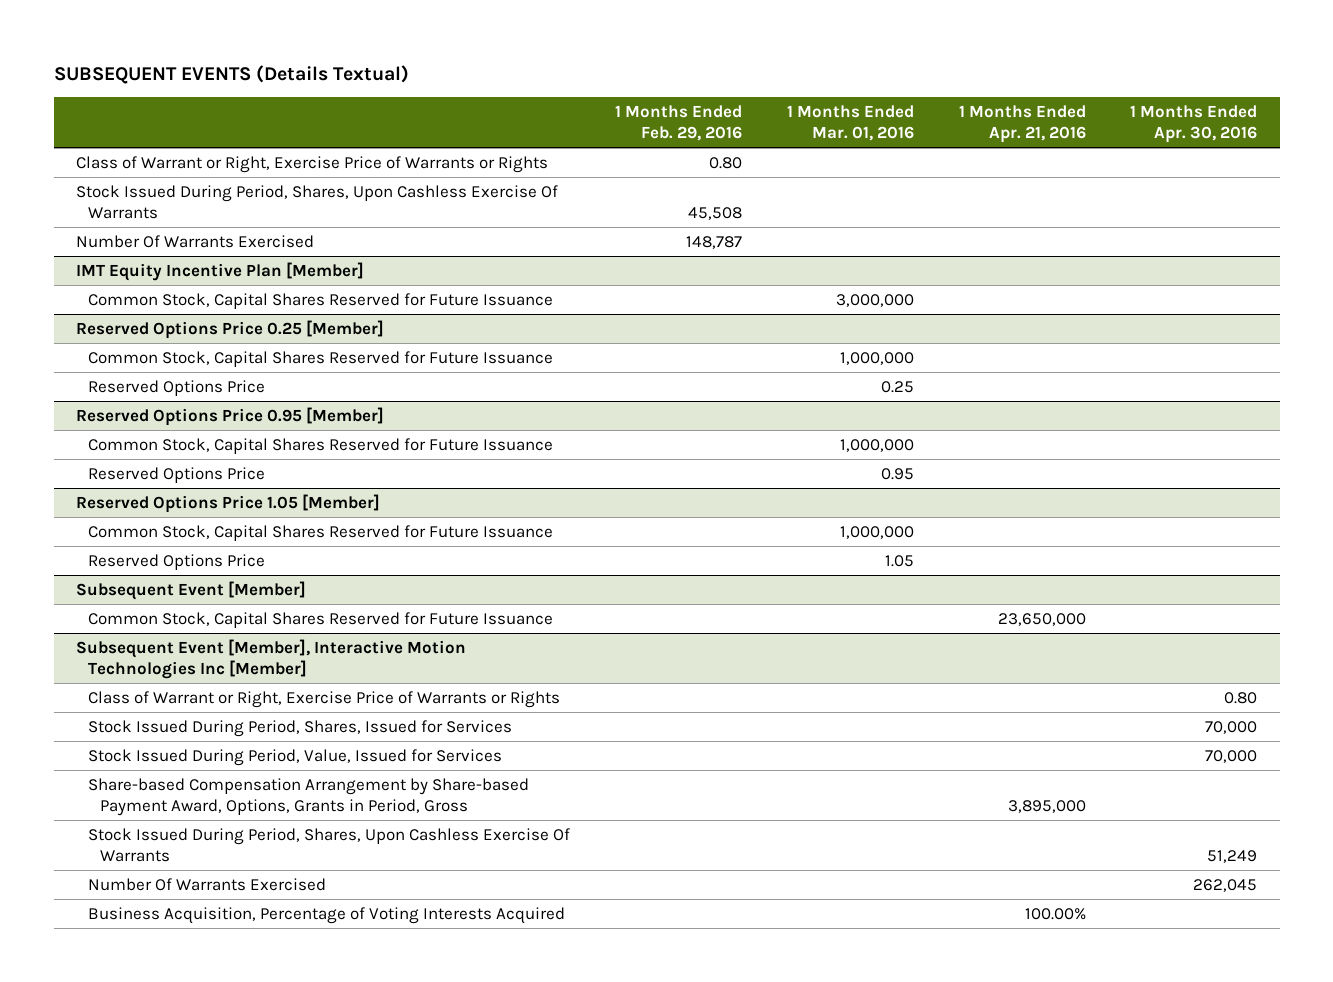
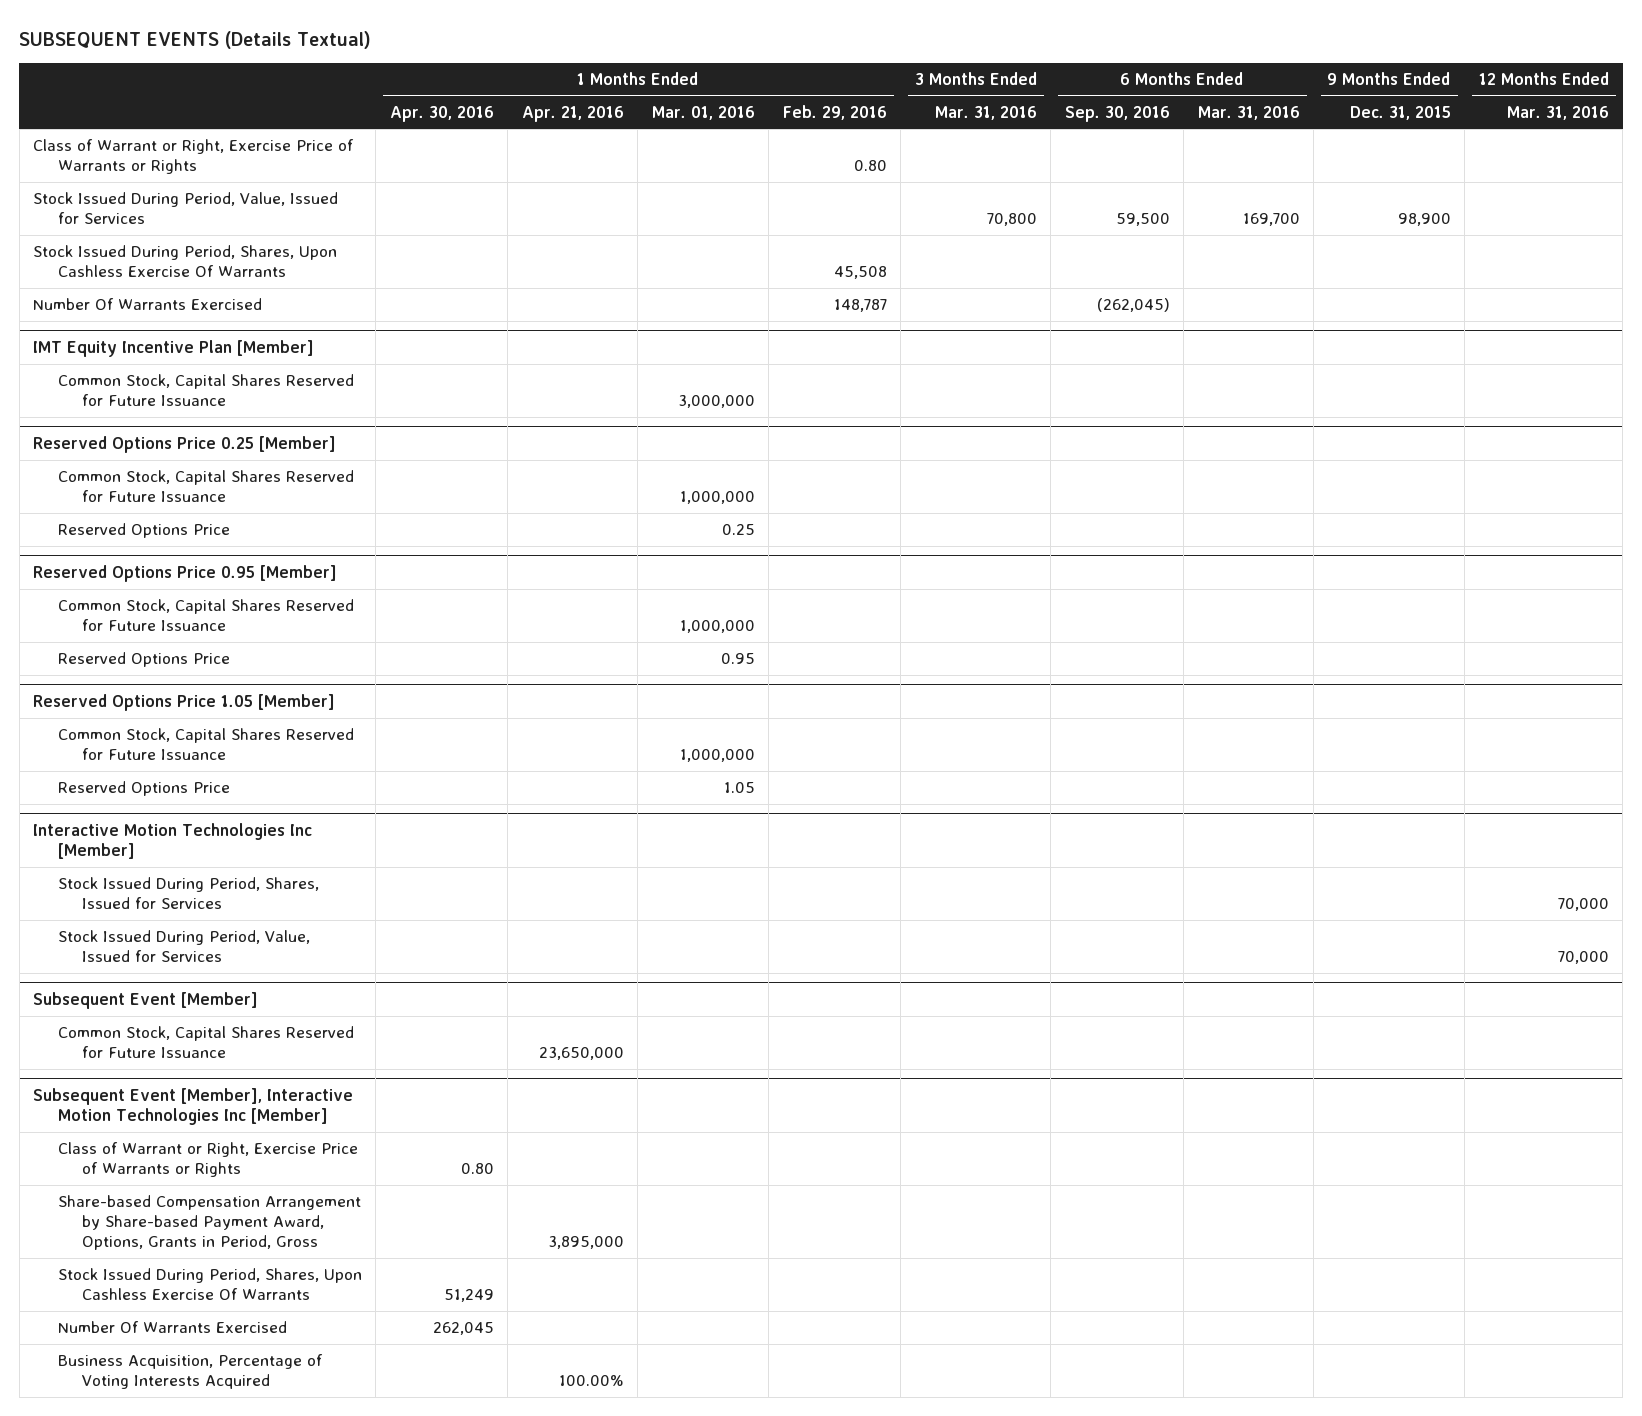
- | 1 Months Ended Feb. 29, 2016 | 1 Months Ended Mar. 01, 2016 | 1 Months Ended Apr. 21, 2016 | 1 Months Ended Apr. 30, 2016
+ | 1 Months Ended Apr. 30, 2016 | 1 Months Ended Apr. 21, 2016 | 1 Months Ended Mar. 01, 2016 | 1 Months Ended Feb. 29, 2016 | 3 Months Ended Mar. 31, 2016 | 6 Months Ended Sep. 30, 2016 | 6 Months Ended Mar. 31, 2016 | 9 Months Ended Dec. 31, 2015 | 12 Months Ended Mar. 31, 2016
+ Stock Issued During Period, Value, Issued for Services | | | | | 70,800 | 59,500 | 169,700 | 98,900 |
+ Interactive Motion Technologies Inc [Member]
+ Stock Issued During Period, Shares, Issued for Services | | | | | | | | | 70,000
+ Stock Issued During Period, Value, Issued for Services | | | | | | | | | 70,000
@ Subsequent Event [Member], Interactive Motion Technologies Inc [Member]
- Stock Issued During Period, Shares, Issued for Services | | | | 70,000
- Stock Issued During Period, Value, Issued for Services | | | | 70,000

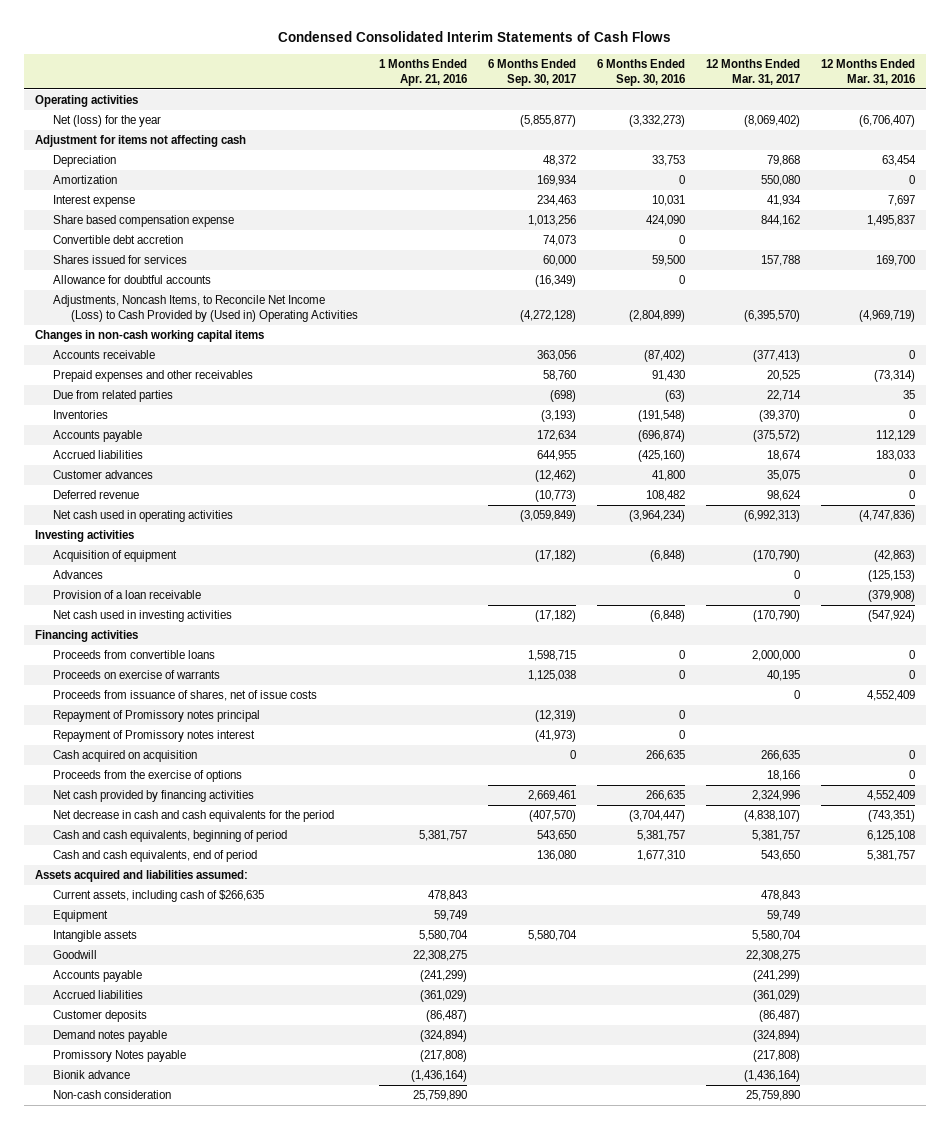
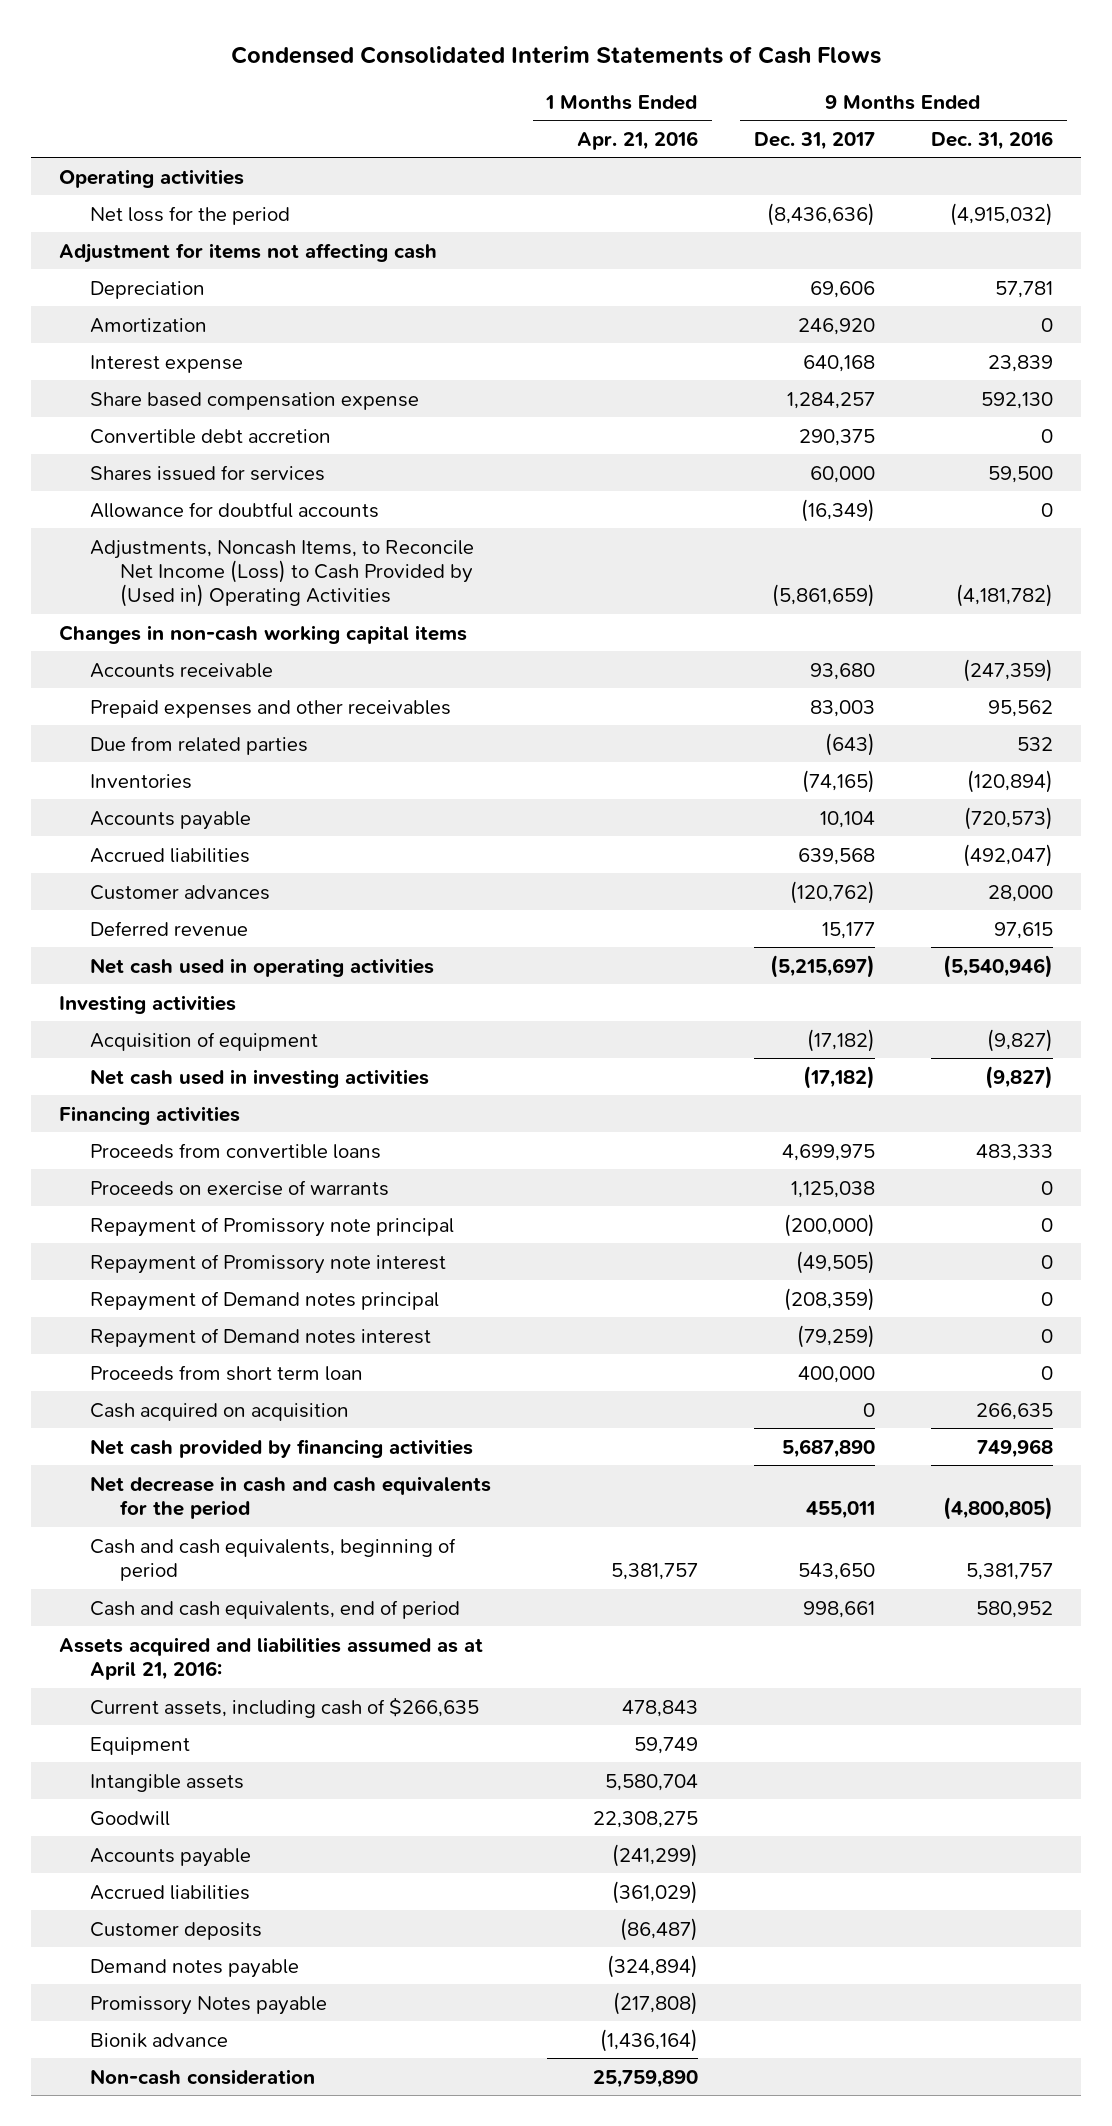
- | 1 Months Ended Apr. 21, 2016 | 6 Months Ended Sep. 30, 2017 | 6 Months Ended Sep. 30, 2016 | 12 Months Ended Mar. 31, 2017 | 12 Months Ended Mar. 31, 2016
+ | 1 Months Ended Apr. 21, 2016 | 9 Months Ended Dec. 31, 2017 | 9 Months Ended Dec. 31, 2016
- Net (loss) for the year | | (5,855,877) | (3,332,273) | (8,069,402) | (6,706,407)
+ Net loss for the period | | (8,436,636) | (4,915,032)
- Advances | | | | 0 | (125,153)
- Provision of a loan receivable | | | | 0 | (379,908)
- Proceeds from issuance of shares, net of issue costs | | | | 0 | 4,552,409
- Repayment of Promissory notes principal | | (12,319) | 0 | |
- Repayment of Promissory notes interest | | (41,973) | 0 | |
+ Repayment of Promissory note principal | | (200,000) | 0
+ Repayment of Promissory note interest | | (49,505) | 0
+ Repayment of Demand notes principal | | (208,359) | 0
+ Repayment of Demand notes interest | | (79,259) | 0
+ Proceeds from short term loan | | 400,000 | 0
- Proceeds from the exercise of options | | | | 18,166 | 0
- Assets acquired and liabilities assumed:
+ Assets acquired and liabilities assumed as at April 21, 2016:

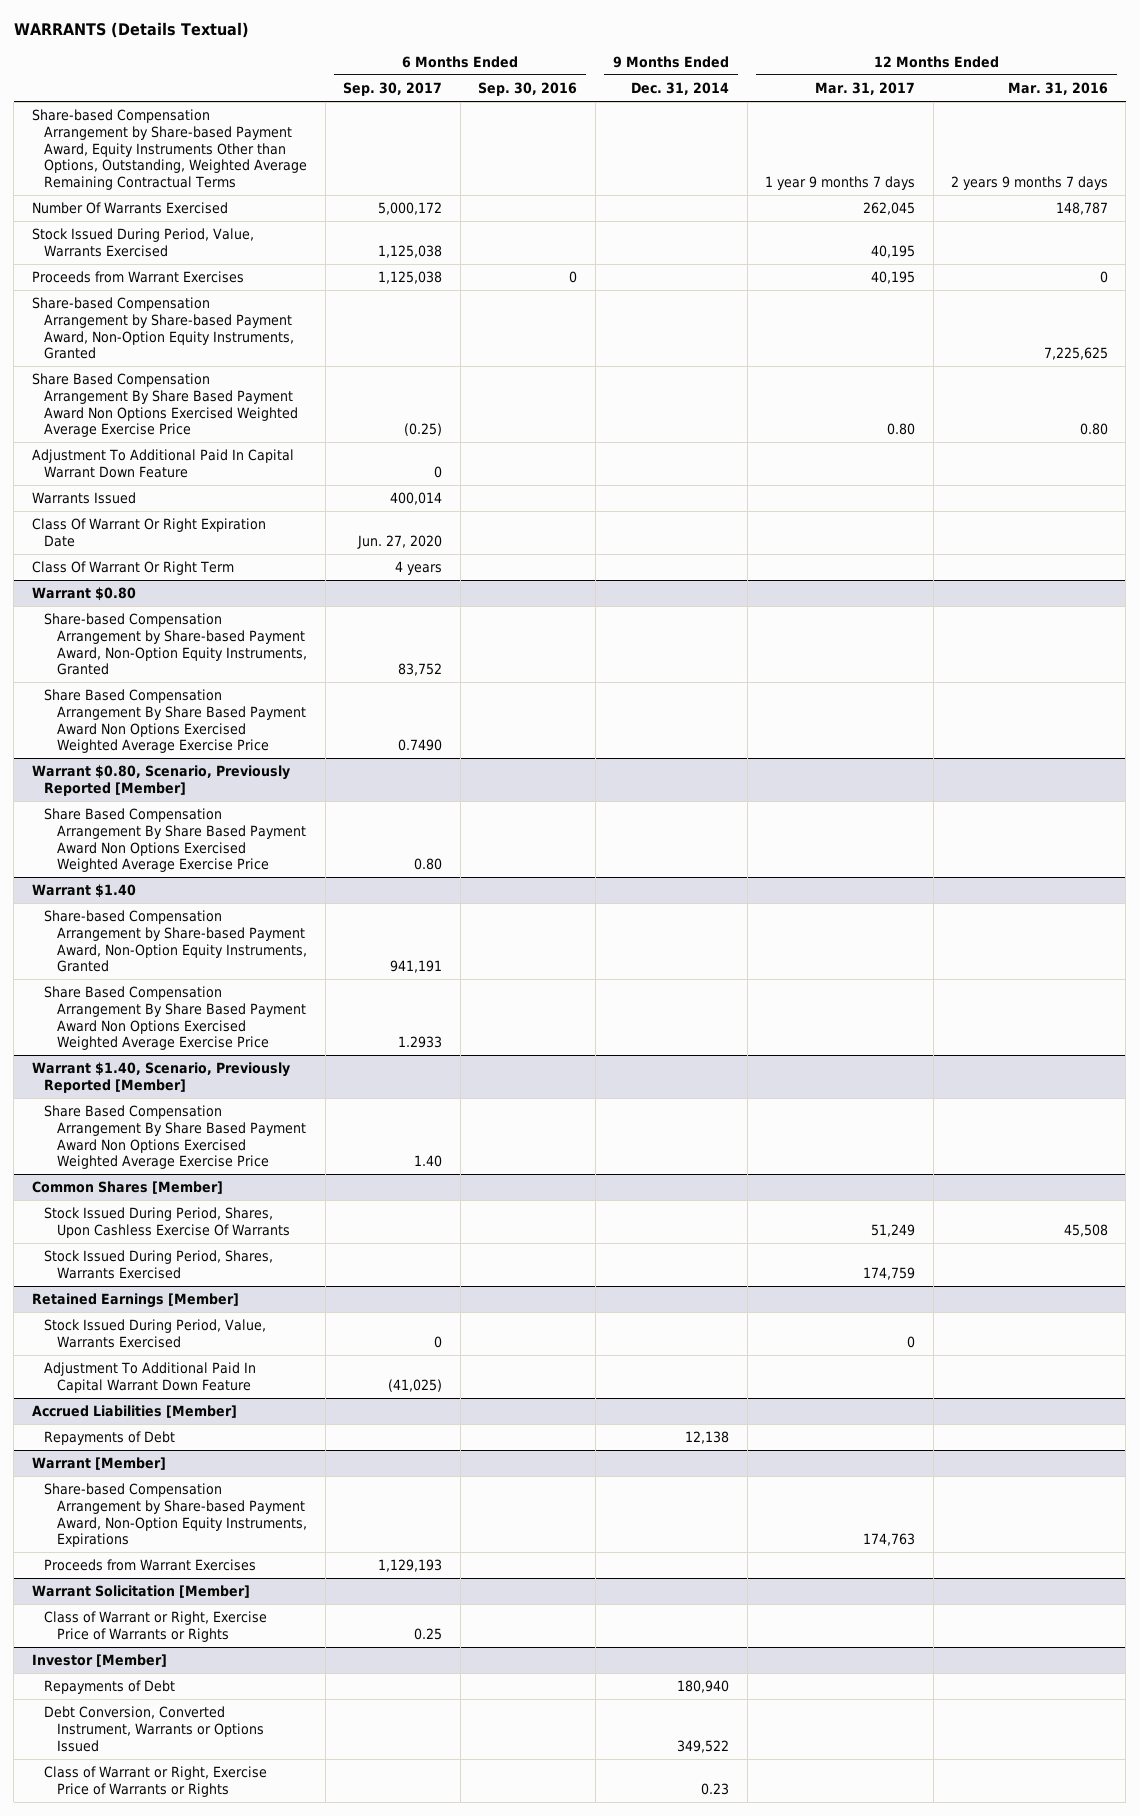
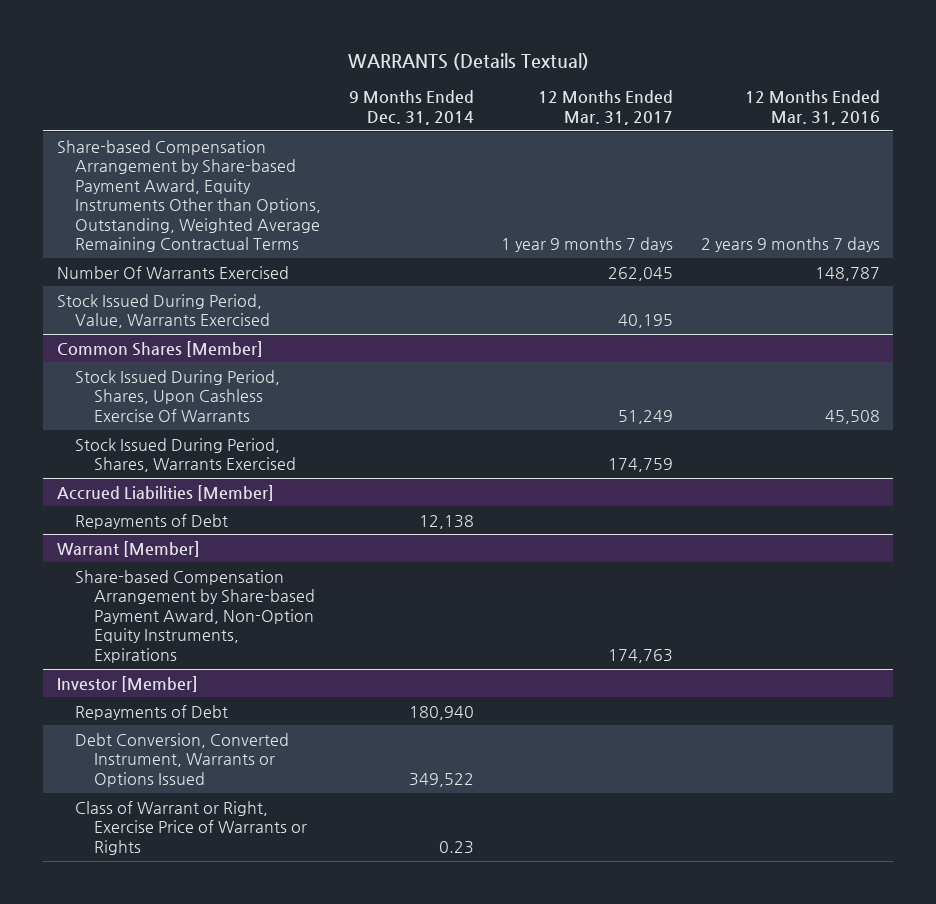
- | 6 Months Ended Sep. 30, 2017 | 6 Months Ended Sep. 30, 2016 | 9 Months Ended Dec. 31, 2014 | 12 Months Ended Mar. 31, 2017 | 12 Months Ended Mar. 31, 2016
+ | 9 Months Ended Dec. 31, 2014 | 12 Months Ended Mar. 31, 2017 | 12 Months Ended Mar. 31, 2016
- Proceeds from Warrant Exercises | 1,125,038 | 0 | | 40,195 | 0
- Share-based Compensation Arrangement by Share-based Payment Award, Non-Option Equity Instruments, Granted | | | | | 7,225,625
- Share Based Compensation Arrangement By Share Based Payment Award Non Options Exercised Weighted Average Exercise Price | (0.25) | | | 0.80 | 0.80
- Adjustment To Additional Paid In Capital Warrant Down Feature | 0 | | | |
- Warrants Issued | 400,014 | | | |
- Class Of Warrant Or Right Expiration Date | Jun. 27, 2020 | | | |
- Class Of Warrant Or Right Term | 4 years | | | |
- Warrant $0.80
- Share-based Compensation Arrangement by Share-based Payment Award, Non-Option Equity Instruments, Granted | 83,752 | | | |
- Share Based Compensation Arrangement By Share Based Payment Award Non Options Exercised Weighted Average Exercise Price | 0.7490 | | | |
- Warrant $0.80, Scenario, Previously Reported [Member]
- Share Based Compensation Arrangement By Share Based Payment Award Non Options Exercised Weighted Average Exercise Price | 0.80 | | | |
- Warrant $1.40
- Share-based Compensation Arrangement by Share-based Payment Award, Non-Option Equity Instruments, Granted | 941,191 | | | |
- Share Based Compensation Arrangement By Share Based Payment Award Non Options Exercised Weighted Average Exercise Price | 1.2933 | | | |
- Warrant $1.40, Scenario, Previously Reported [Member]
- Share Based Compensation Arrangement By Share Based Payment Award Non Options Exercised Weighted Average Exercise Price | 1.40 | | | |
- Retained Earnings [Member]
- Stock Issued During Period, Value, Warrants Exercised | 0 | | | 0 |
- Adjustment To Additional Paid In Capital Warrant Down Feature | (41,025) | | | |
@ Warrant [Member]
- Proceeds from Warrant Exercises | 1,129,193 | | | |
- Warrant Solicitation [Member]
- Class of Warrant or Right, Exercise Price of Warrants or Rights | 0.25 | | | |

